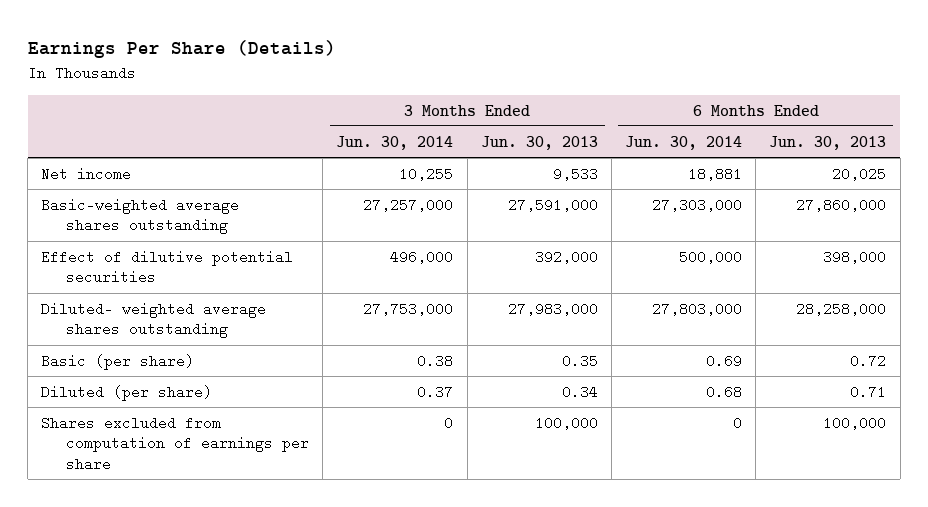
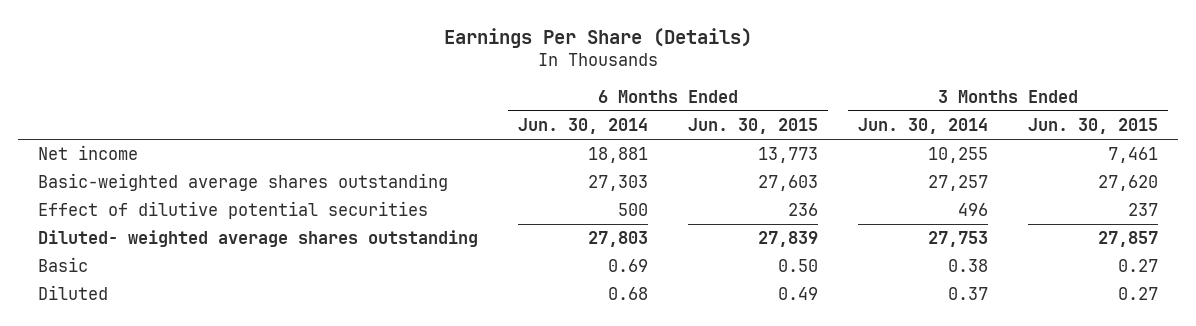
- | 3 Months Ended Jun. 30, 2014 | 3 Months Ended Jun. 30, 2013 | 6 Months Ended Jun. 30, 2014 | 6 Months Ended Jun. 30, 2013
+ | 6 Months Ended Jun. 30, 2014 | 6 Months Ended Jun. 30, 2015 | 3 Months Ended Jun. 30, 2014 | 3 Months Ended Jun. 30, 2015
- Basic-weighted average shares outstanding | 27,257,000 | 27,591,000 | 27,303,000 | 27,860,000
- Effect of dilutive potential securities | 496,000 | 392,000 | 500,000 | 398,000
- Diluted- weighted average shares outstanding | 27,753,000 | 27,983,000 | 27,803,000 | 28,258,000
- Basic (per share) | 0.38 | 0.35 | 0.69 | 0.72
- Diluted (per share) | 0.37 | 0.34 | 0.68 | 0.71
- Shares excluded from computation of earnings per share | 0 | 100,000 | 0 | 100,000
+ Basic-weighted average shares outstanding | 27,303 | 27,603 | 27,257 | 27,620
+ Effect of dilutive potential securities | 500 | 236 | 496 | 237
+ Diluted- weighted average shares outstanding | 27,803 | 27,839 | 27,753 | 27,857
+ Basic | 0.69 | 0.50 | 0.38 | 0.27
+ Diluted | 0.68 | 0.49 | 0.37 | 0.27

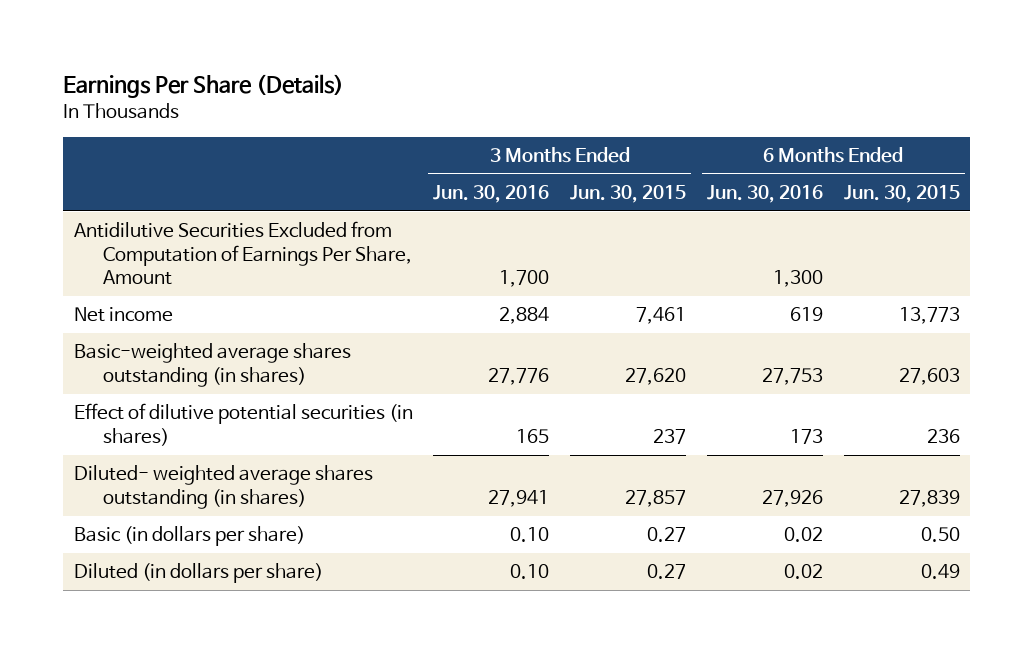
- | 6 Months Ended Jun. 30, 2014 | 6 Months Ended Jun. 30, 2015 | 3 Months Ended Jun. 30, 2014 | 3 Months Ended Jun. 30, 2015
+ | 3 Months Ended Jun. 30, 2016 | 3 Months Ended Jun. 30, 2015 | 6 Months Ended Jun. 30, 2016 | 6 Months Ended Jun. 30, 2015
+ Antidilutive Securities Excluded from Computation of Earnings Per Share, Amount | 1,700 | | 1,300 |
- Basic-weighted average shares outstanding | 27,303 | 27,603 | 27,257 | 27,620
- Effect of dilutive potential securities | 500 | 236 | 496 | 237
- Diluted- weighted average shares outstanding | 27,803 | 27,839 | 27,753 | 27,857
- Basic | 0.69 | 0.50 | 0.38 | 0.27
- Diluted | 0.68 | 0.49 | 0.37 | 0.27
+ Basic-weighted average shares outstanding (in shares) | 27,776 | 27,620 | 27,753 | 27,603
+ Effect of dilutive potential securities (in shares) | 165 | 237 | 173 | 236
+ Diluted- weighted average shares outstanding (in shares) | 27,941 | 27,857 | 27,926 | 27,839
+ Basic (in dollars per share) | 0.10 | 0.27 | 0.02 | 0.50
+ Diluted (in dollars per share) | 0.10 | 0.27 | 0.02 | 0.49

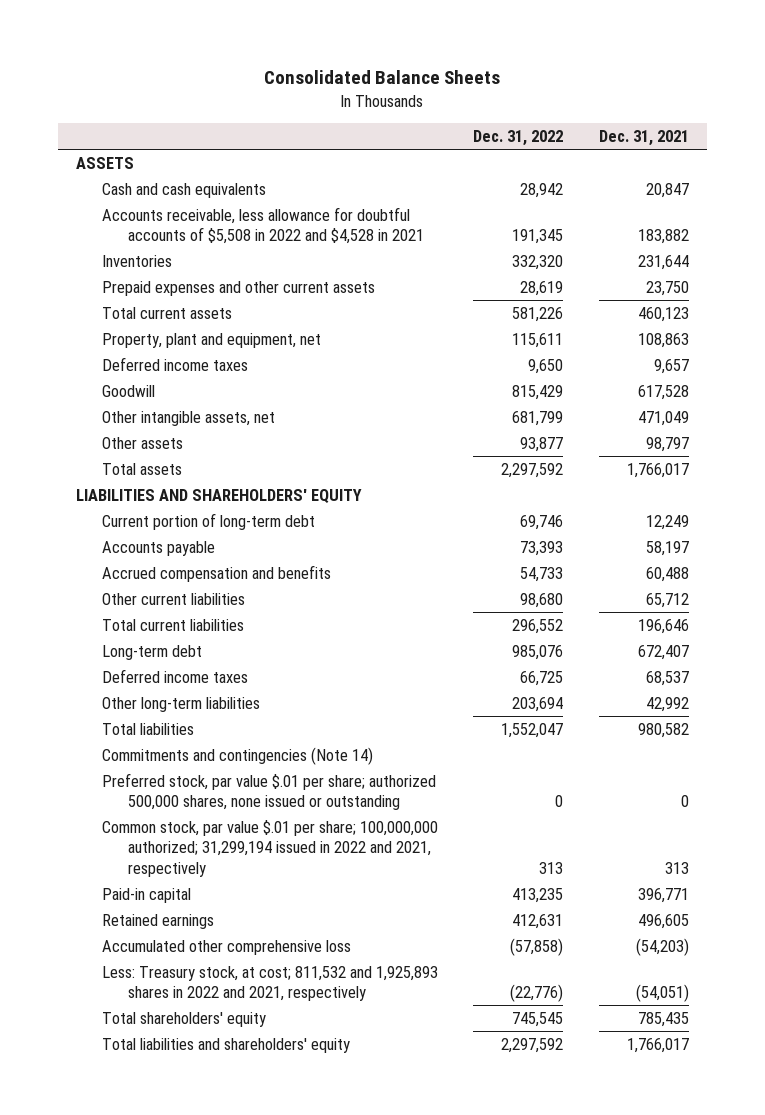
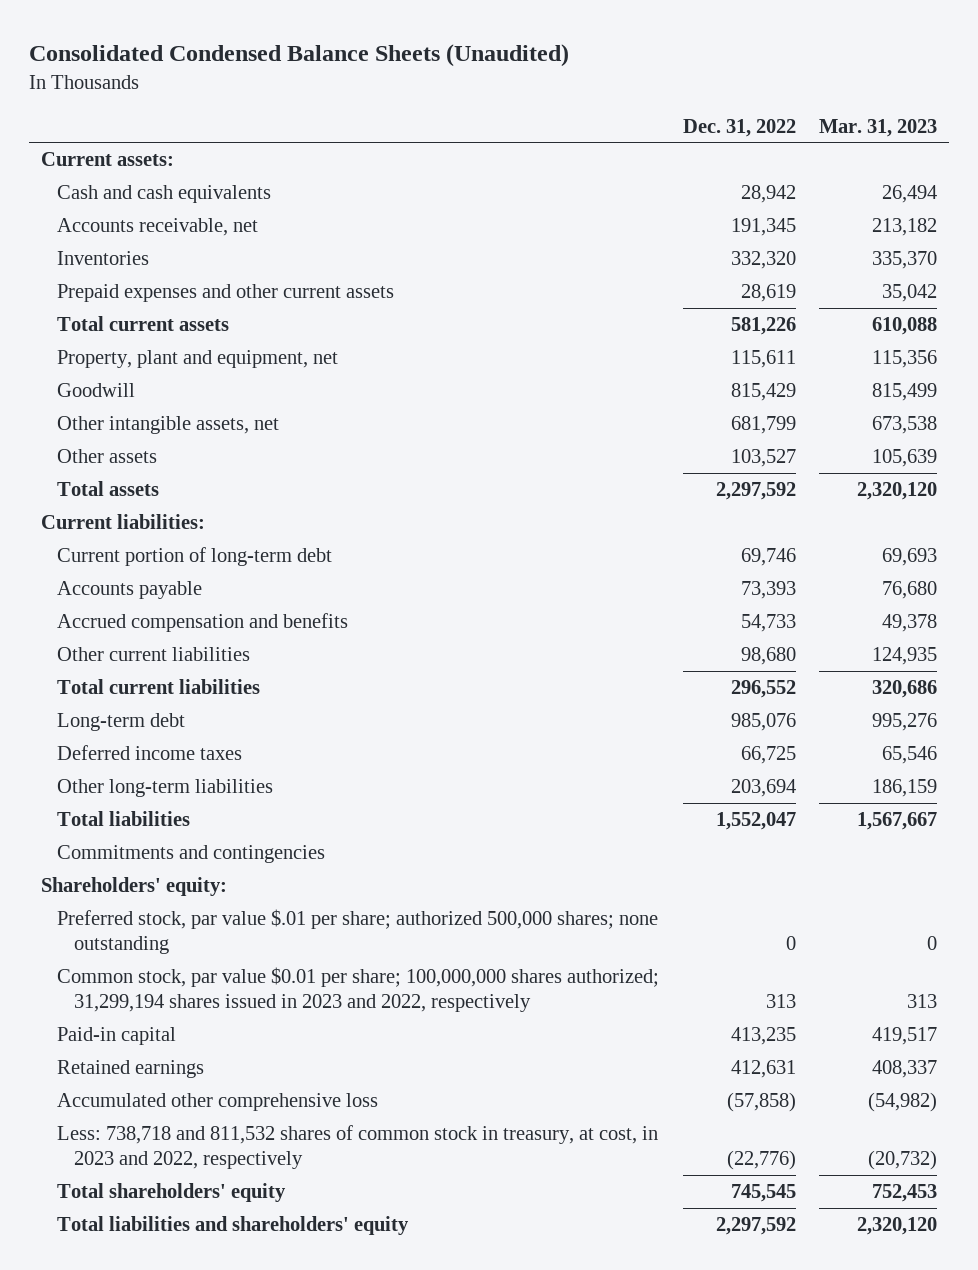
- Consolidated Balance Sheets
+ Consolidated Condensed Balance Sheets (Unaudited)
- | Dec. 31, 2022 | Dec. 31, 2021
+ | Dec. 31, 2022 | Mar. 31, 2023
- ASSETS
+ Current assets:
- Accounts receivable, less allowance for doubtful accounts of $5,508 in 2022 and $4,528 in 2021 | 191,345 | 183,882
+ Accounts receivable, net | 191,345 | 213,182
- Deferred income taxes | 9,650 | 9,657
- Other assets | 93,877 | 98,797
+ Other assets | 103,527 | 105,639
- LIABILITIES AND SHAREHOLDERS' EQUITY
+ Current liabilities:
- Commitments and contingencies (Note 14)
- Preferred stock, par value $.01 per share; authorized 500,000 shares, none issued or outstanding | 0 | 0
- Common stock, par value $.01 per share; 100,000,000 authorized; 31,299,194 issued in 2022 and 2021, respectively | 313 | 313
+ Commitments and contingencies
+ Shareholders' equity:
+ Preferred stock, par value $.01 per share; authorized 500,000 shares; none outstanding | 0 | 0
+ Common stock, par value $0.01 per share; 100,000,000 shares authorized; 31,299,194 shares issued in 2023 and 2022, respectively | 313 | 313
- Less: Treasury stock, at cost; 811,532 and 1,925,893 shares in 2022 and 2021, respectively | (22,776) | (54,051)
+ Less: 738,718 and 811,532 shares of common stock in treasury, at cost, in 2023 and 2022, respectively | (22,776) | (20,732)

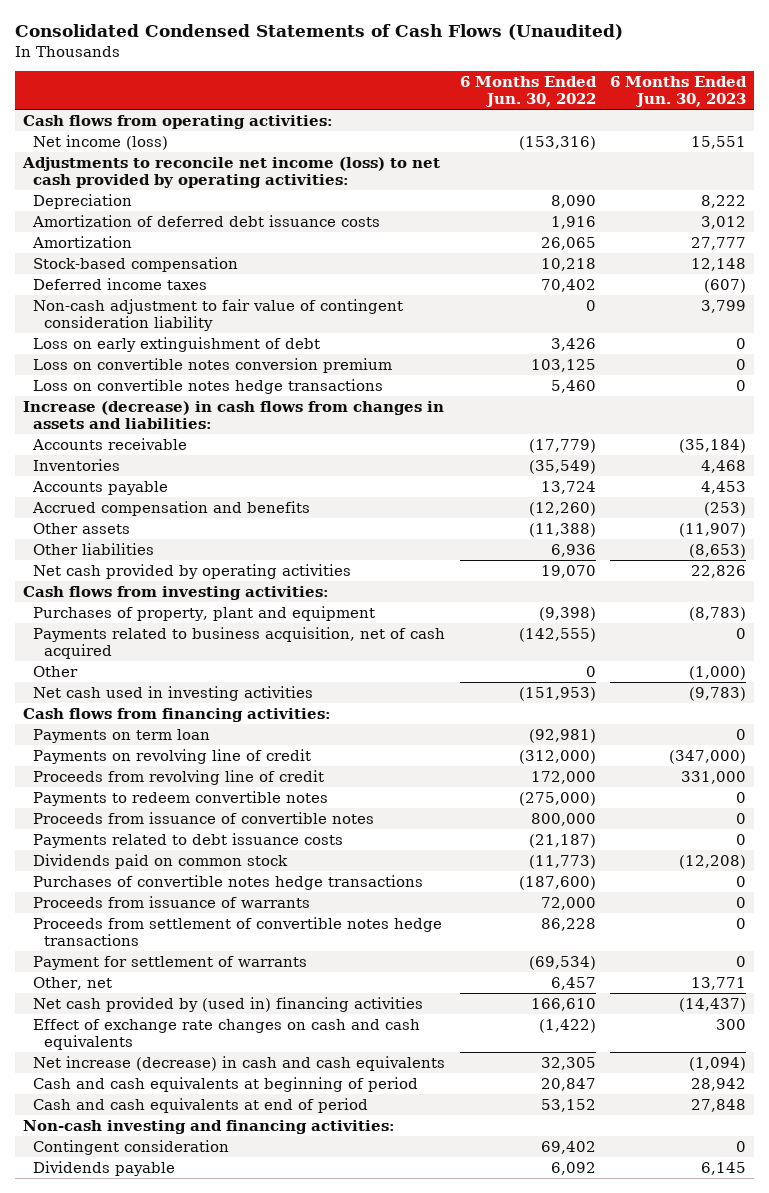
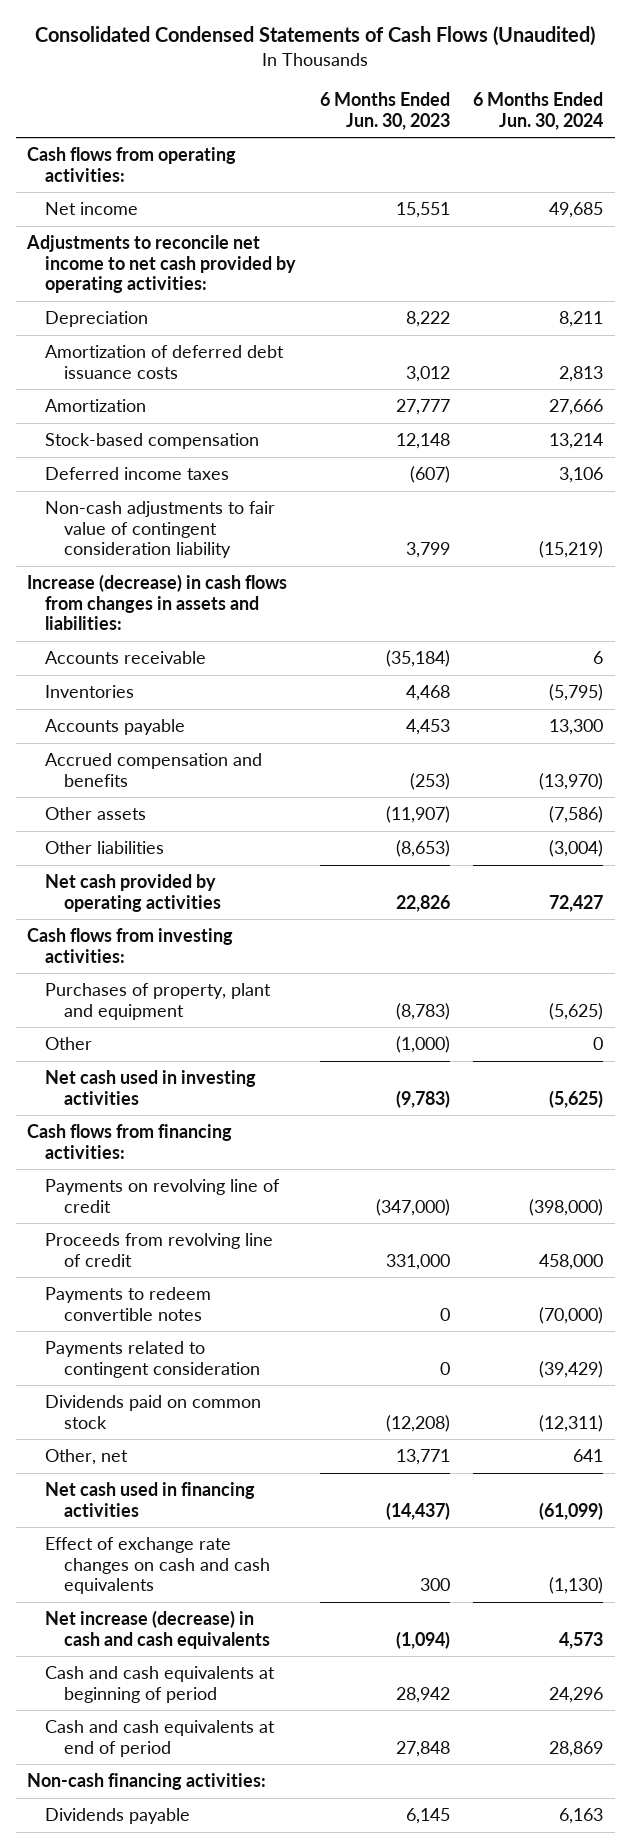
- | 6 Months Ended Jun. 30, 2022 | 6 Months Ended Jun. 30, 2023
+ | 6 Months Ended Jun. 30, 2023 | 6 Months Ended Jun. 30, 2024
- Net income (loss) | (153,316) | 15,551
- Adjustments to reconcile net income (loss) to net cash provided by operating activities:
+ Net income | 15,551 | 49,685
+ Adjustments to reconcile net income to net cash provided by operating activities:
- Non-cash adjustment to fair value of contingent consideration liability | 0 | 3,799
- Loss on early extinguishment of debt | 3,426 | 0
- Loss on convertible notes conversion premium | 103,125 | 0
- Loss on convertible notes hedge transactions | 5,460 | 0
+ Non-cash adjustments to fair value of contingent consideration liability | 3,799 | (15,219)
- Payments related to business acquisition, net of cash acquired | (142,555) | 0
- Payments on term loan | (92,981) | 0
- Proceeds from issuance of convertible notes | 800,000 | 0
- Payments related to debt issuance costs | (21,187) | 0
+ Payments related to contingent consideration | 0 | (39,429)
- Purchases of convertible notes hedge transactions | (187,600) | 0
- Proceeds from issuance of warrants | 72,000 | 0
- Proceeds from settlement of convertible notes hedge transactions | 86,228 | 0
- Payment for settlement of warrants | (69,534) | 0
- Net cash provided by (used in) financing activities | 166,610 | (14,437)
+ Net cash used in financing activities | (14,437) | (61,099)
- Non-cash investing and financing activities:
- Contingent consideration | 69,402 | 0
+ Non-cash financing activities:

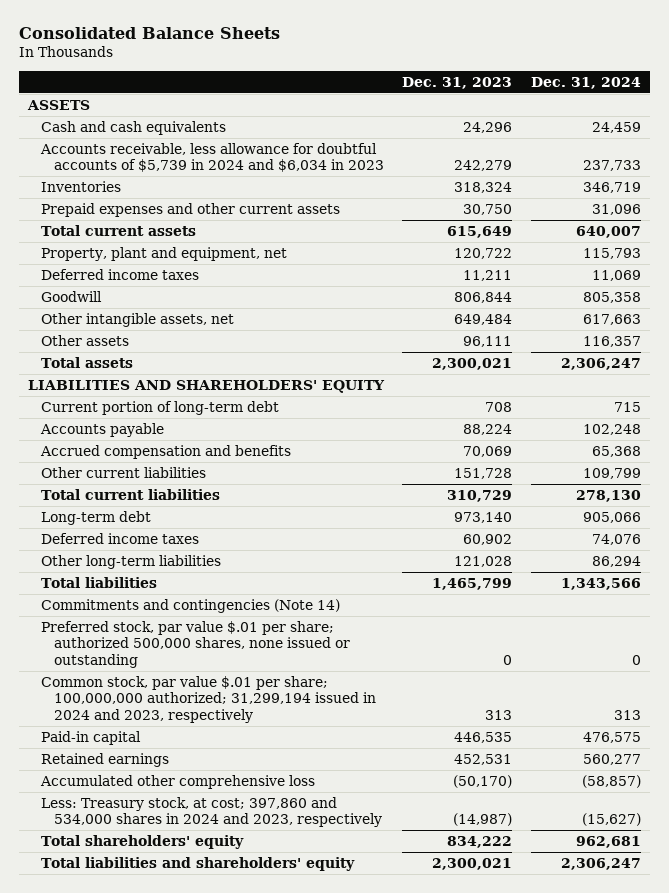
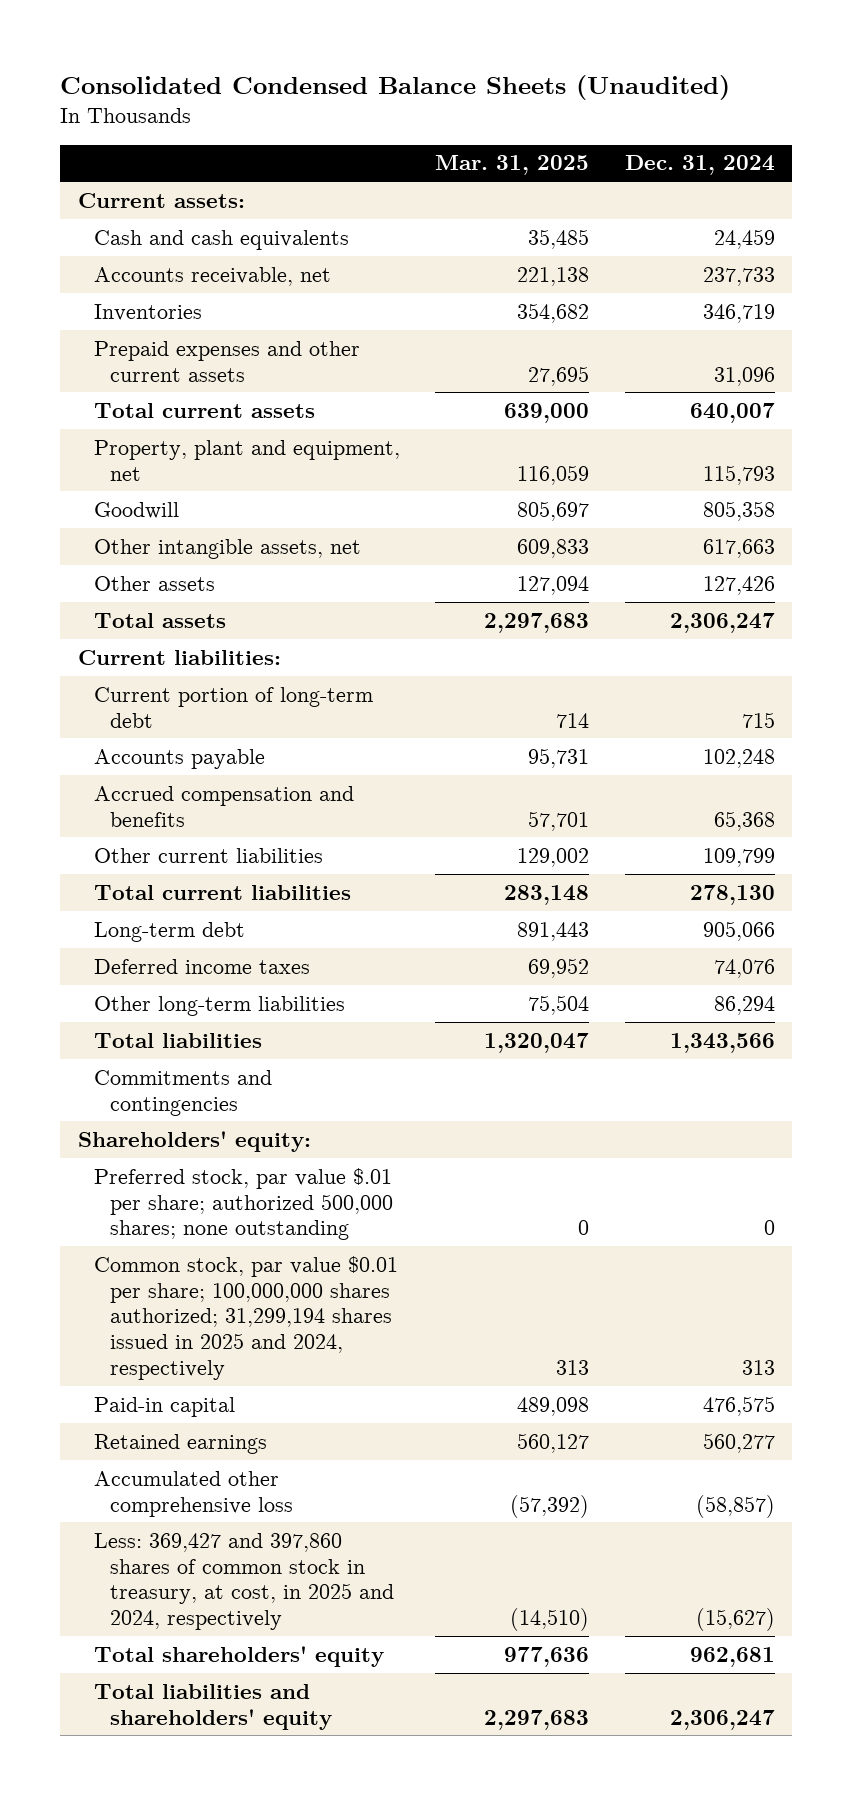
- Consolidated Balance Sheets
+ Consolidated Condensed Balance Sheets (Unaudited)
- | Dec. 31, 2023 | Dec. 31, 2024
+ | Mar. 31, 2025 | Dec. 31, 2024
- ASSETS
+ Current assets:
- Accounts receivable, less allowance for doubtful accounts of $5,739 in 2024 and $6,034 in 2023 | 242,279 | 237,733
+ Accounts receivable, net | 221,138 | 237,733
- Deferred income taxes | 11,211 | 11,069
- Other assets | 96,111 | 116,357
+ Other assets | 127,094 | 127,426
- LIABILITIES AND SHAREHOLDERS' EQUITY
+ Current liabilities:
- Commitments and contingencies (Note 14)
- Preferred stock, par value $.01 per share; authorized 500,000 shares, none issued or outstanding | 0 | 0
- Common stock, par value $.01 per share; 100,000,000 authorized; 31,299,194 issued in 2024 and 2023, respectively | 313 | 313
+ Commitments and contingencies
+ Shareholders' equity:
+ Preferred stock, par value $.01 per share; authorized 500,000 shares; none outstanding | 0 | 0
+ Common stock, par value $0.01 per share; 100,000,000 shares authorized; 31,299,194 shares issued in 2025 and 2024, respectively | 313 | 313
- Less: Treasury stock, at cost; 397,860 and 534,000 shares in 2024 and 2023, respectively | (14,987) | (15,627)
+ Less: 369,427 and 397,860 shares of common stock in treasury, at cost, in 2025 and 2024, respectively | (14,510) | (15,627)

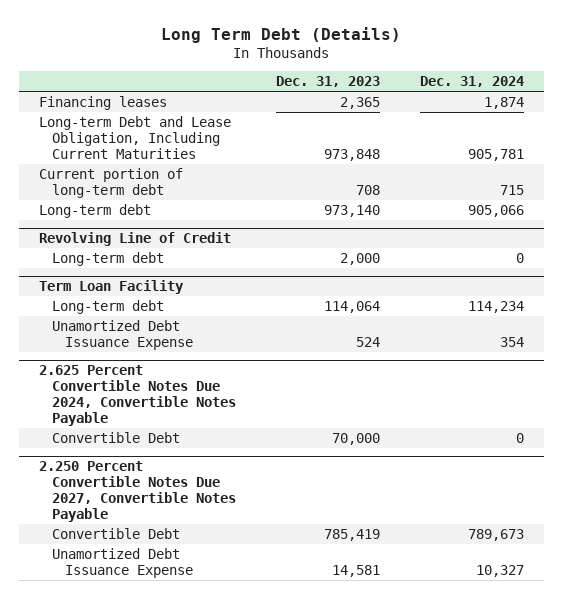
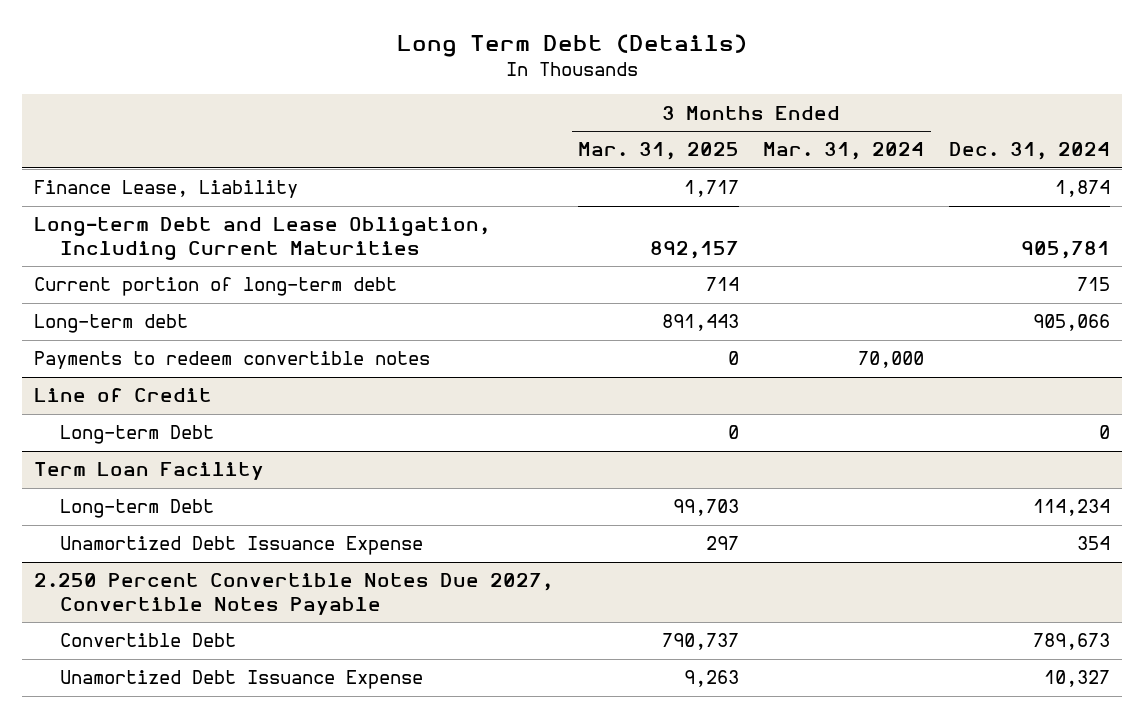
- | Dec. 31, 2023 | Dec. 31, 2024
+ | 3 Months Ended Mar. 31, 2025 | 3 Months Ended Mar. 31, 2024 | Dec. 31, 2024
- Financing leases | 2,365 | 1,874
+ Finance Lease, Liability | 1,717 | | 1,874
- Revolving Line of Credit
- Long-term debt | 2,000 | 0
+ Payments to redeem convertible notes | 0 | 70,000 |
+ Line of Credit
+ Long-term Debt | 0 | | 0
@ Term Loan Facility
- Long-term debt | 114,064 | 114,234
+ Long-term Debt | 99,703 | | 114,234
- 2.625 Percent Convertible Notes Due 2024, Convertible Notes Payable
- Convertible Debt | 70,000 | 0

